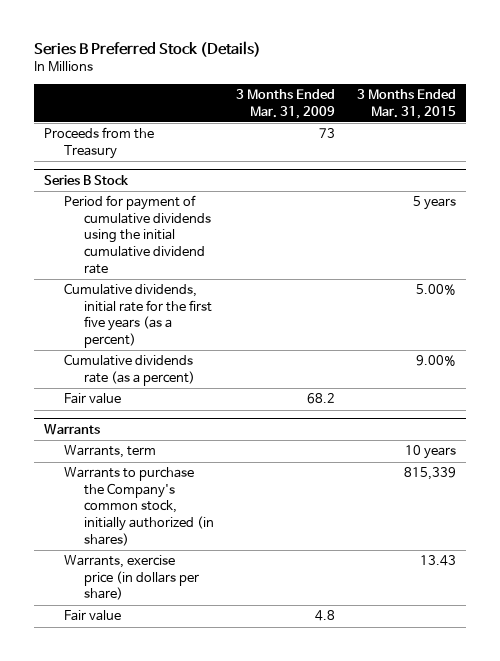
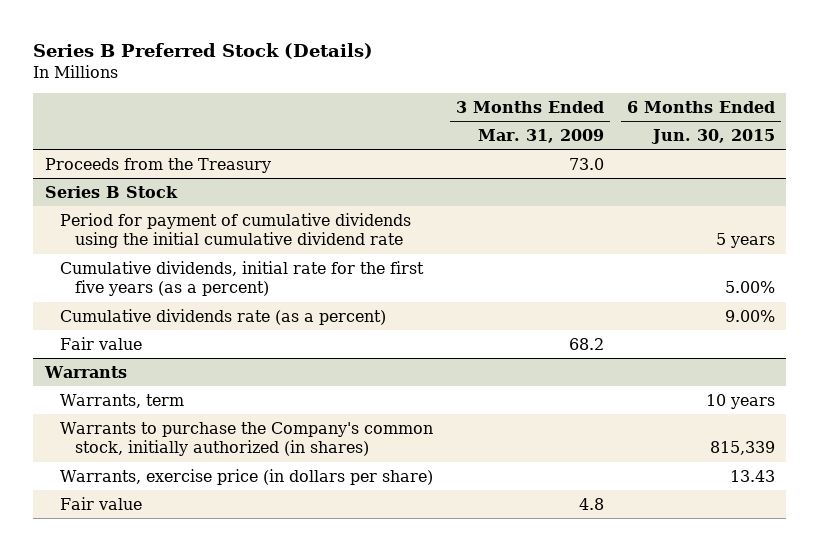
- | 3 Months Ended Mar. 31, 2009 | 3 Months Ended Mar. 31, 2015
+ | 3 Months Ended Mar. 31, 2009 | 6 Months Ended Jun. 30, 2015
- Proceeds from the Treasury | 73 |
+ Proceeds from the Treasury | 73.0 |

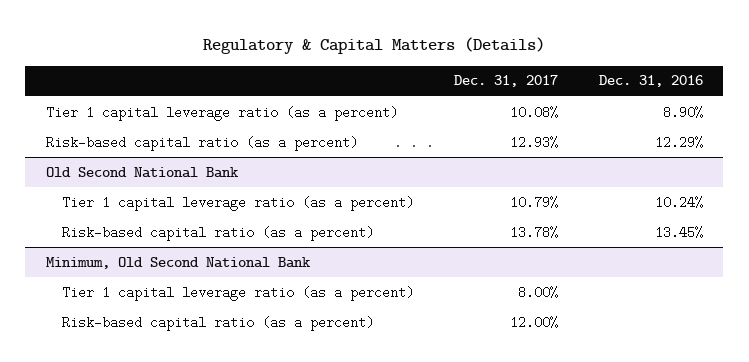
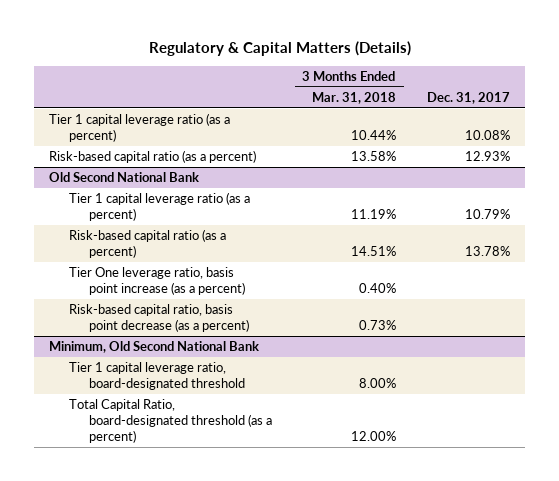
- | Dec. 31, 2017 | Dec. 31, 2016
+ | 3 Months Ended Mar. 31, 2018 | Dec. 31, 2017
@ Old Second National Bank
+ Tier One leverage ratio, basis point increase (as a percent) | 0.40% |
+ Risk-based capital ratio, basis point decrease (as a percent) | 0.73% |
@ Minimum, Old Second National Bank
- Tier 1 capital leverage ratio (as a percent) | 8.00% |
- Risk-based capital ratio (as a percent) | 12.00% |
+ Tier 1 capital leverage ratio, board-designated threshold | 8.00% |
+ Total Capital Ratio, board-designated threshold (as a percent) | 12.00% |

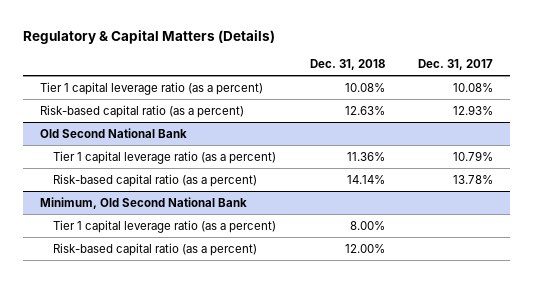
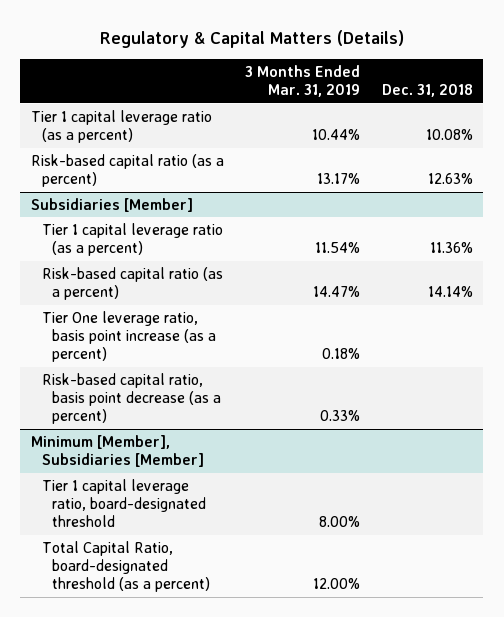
- | Dec. 31, 2018 | Dec. 31, 2017
+ | 3 Months Ended Mar. 31, 2019 | Dec. 31, 2018
- Old Second National Bank
+ Subsidiaries [Member]
- Minimum, Old Second National Bank
- Tier 1 capital leverage ratio (as a percent) | 8.00% |
- Risk-based capital ratio (as a percent) | 12.00% |
+ Tier One leverage ratio, basis point increase (as a percent) | 0.18% |
+ Risk-based capital ratio, basis point decrease (as a percent) | 0.33% |
+ Minimum [Member], Subsidiaries [Member]
+ Tier 1 capital leverage ratio, board-designated threshold | 8.00% |
+ Total Capital Ratio, board-designated threshold (as a percent) | 12.00% |

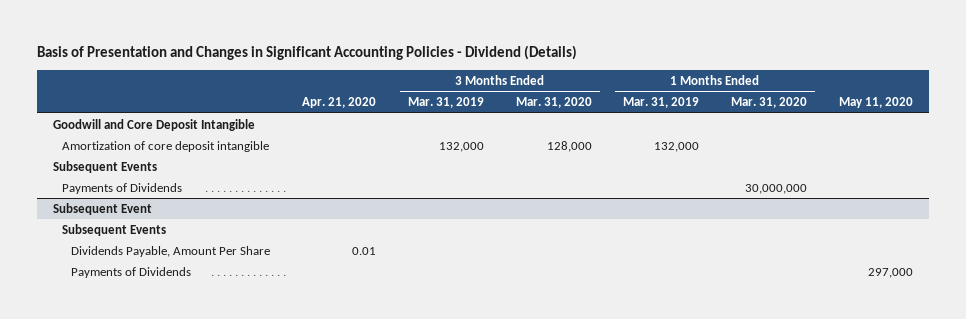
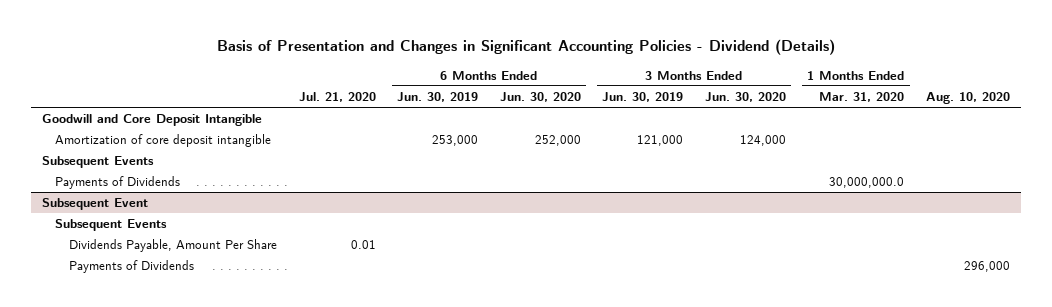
- | Apr. 21, 2020 | 3 Months Ended Mar. 31, 2019 | 3 Months Ended Mar. 31, 2020 | 1 Months Ended Mar. 31, 2019 | 1 Months Ended Mar. 31, 2020 | May 11, 2020
+ | Jul. 21, 2020 | 6 Months Ended Jun. 30, 2019 | 6 Months Ended Jun. 30, 2020 | 3 Months Ended Jun. 30, 2019 | 3 Months Ended Jun. 30, 2020 | 1 Months Ended Mar. 31, 2020 | Aug. 10, 2020
- Payments of Dividends | | | | | 30,000,000 |
+ Payments of Dividends | | | | | | 30,000,000.0 |

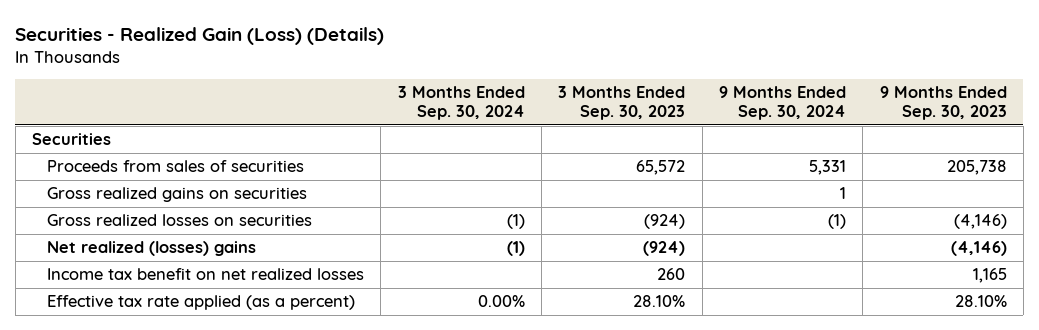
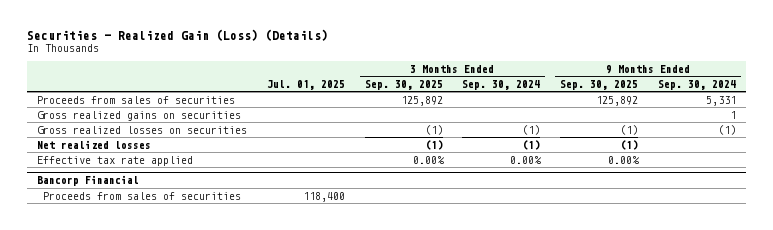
- | 3 Months Ended Sep. 30, 2024 | 3 Months Ended Sep. 30, 2023 | 9 Months Ended Sep. 30, 2024 | 9 Months Ended Sep. 30, 2023
+ | Jul. 01, 2025 | 3 Months Ended Sep. 30, 2025 | 3 Months Ended Sep. 30, 2024 | 9 Months Ended Sep. 30, 2025 | 9 Months Ended Sep. 30, 2024
- Securities
- Net realized (losses) gains | (1) | (924) | | (4,146)
- Income tax benefit on net realized losses | | 260 | | 1,165
- Effective tax rate applied (as a percent) | 0.00% | 28.10% | | 28.10%
+ Net realized losses | | (1) | (1) | (1) |
+ Effective tax rate applied | | 0.00% | 0.00% | 0.00% |
+ Bancorp Financial
+ Proceeds from sales of securities | 118,400 | | | |

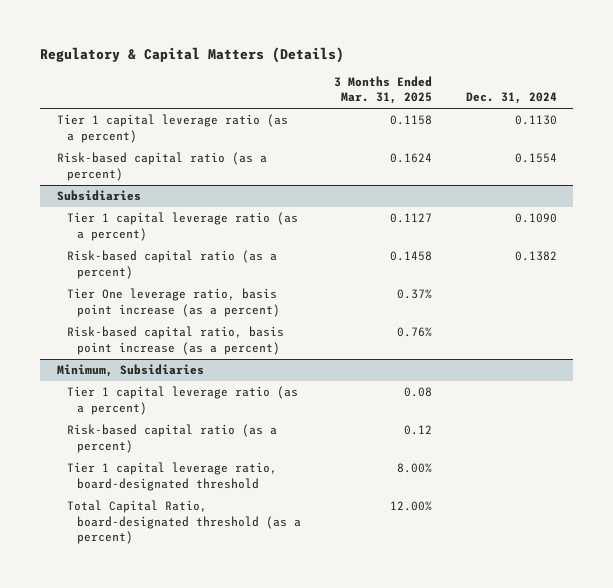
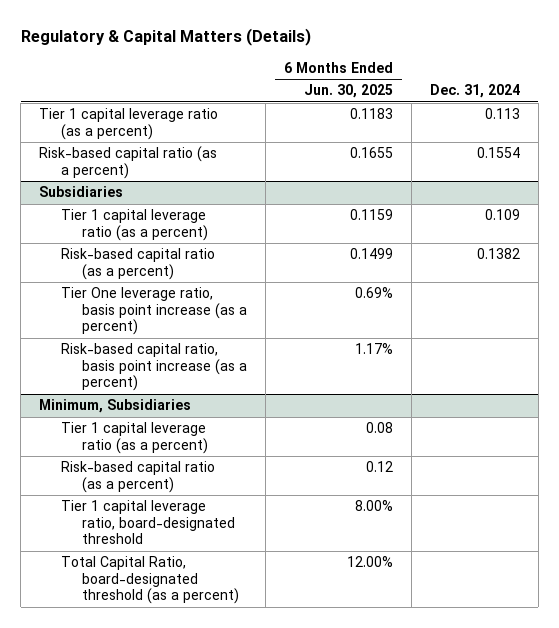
- | 3 Months Ended Mar. 31, 2025 | Dec. 31, 2024
+ | 6 Months Ended Jun. 30, 2025 | Dec. 31, 2024
- Tier 1 capital leverage ratio (as a percent) | 0.1158 | 0.1130
+ Tier 1 capital leverage ratio (as a percent) | 0.1183 | 0.113
@ Subsidiaries
- Tier 1 capital leverage ratio (as a percent) | 0.1127 | 0.1090
+ Tier 1 capital leverage ratio (as a percent) | 0.1159 | 0.109

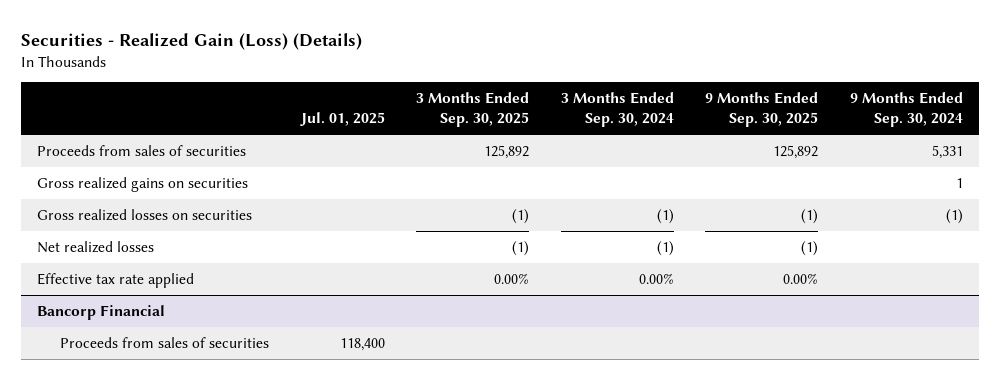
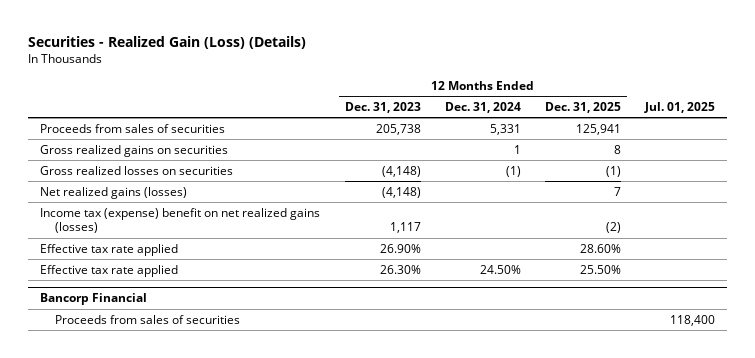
- | Jul. 01, 2025 | 3 Months Ended Sep. 30, 2025 | 3 Months Ended Sep. 30, 2024 | 9 Months Ended Sep. 30, 2025 | 9 Months Ended Sep. 30, 2024
+ | 12 Months Ended Dec. 31, 2023 | 12 Months Ended Dec. 31, 2024 | 12 Months Ended Dec. 31, 2025 | Jul. 01, 2025
- Net realized losses | | (1) | (1) | (1) |
+ Net realized gains (losses) | (4,148) | | 7 |
+ Income tax (expense) benefit on net realized gains (losses) | 1,117 | | (2) |
+ Effective tax rate applied | 26.30% | 24.50% | 25.50% |

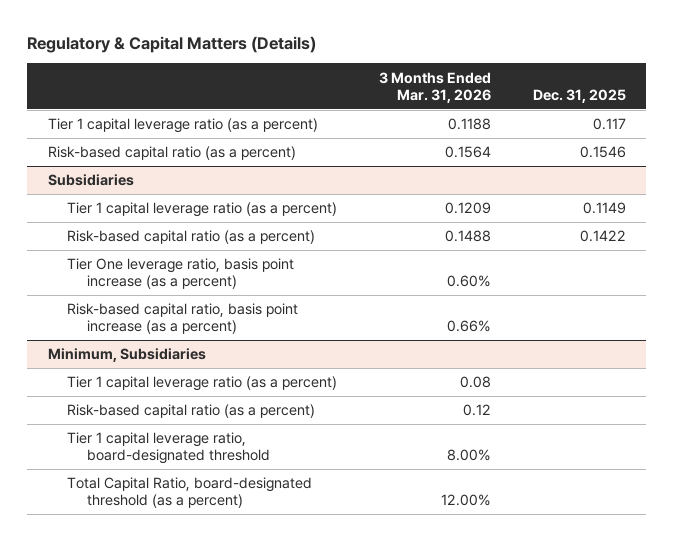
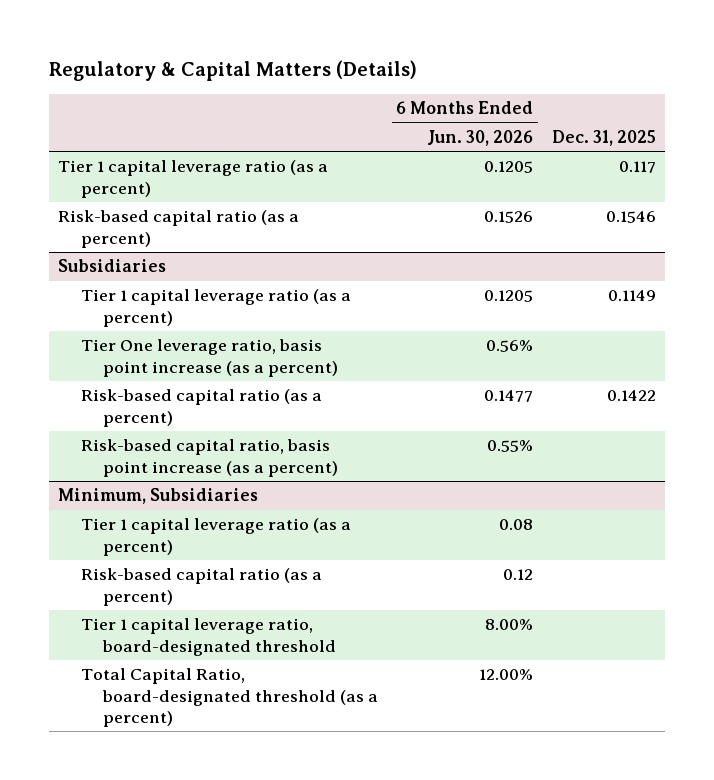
- | 3 Months Ended Mar. 31, 2026 | Dec. 31, 2025
+ | 6 Months Ended Jun. 30, 2026 | Dec. 31, 2025
@ Subsidiaries
moved down: Risk-based capital ratio (as a percent) | 0.1477 | 0.1422

